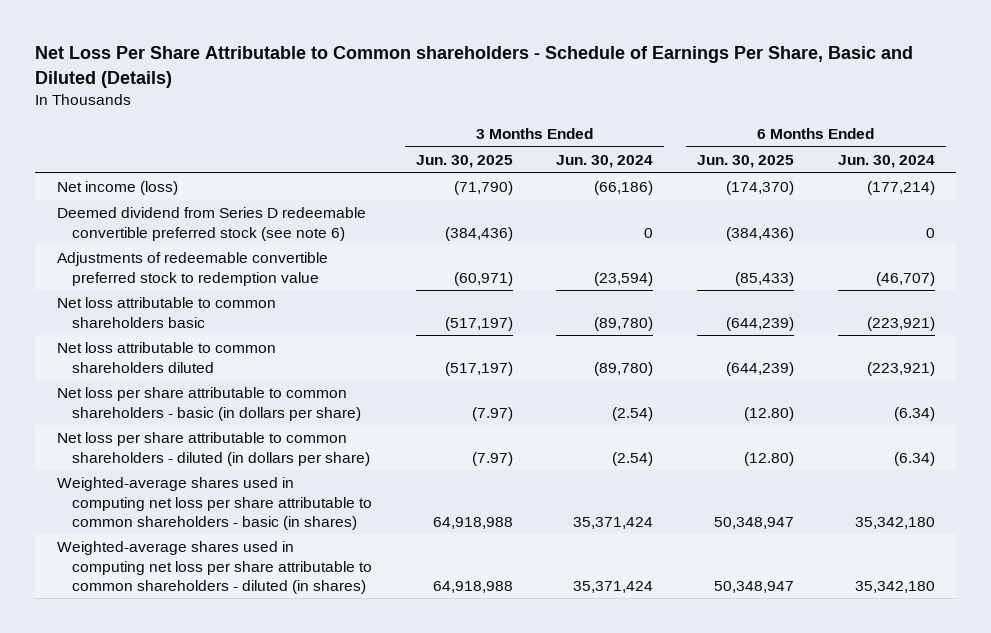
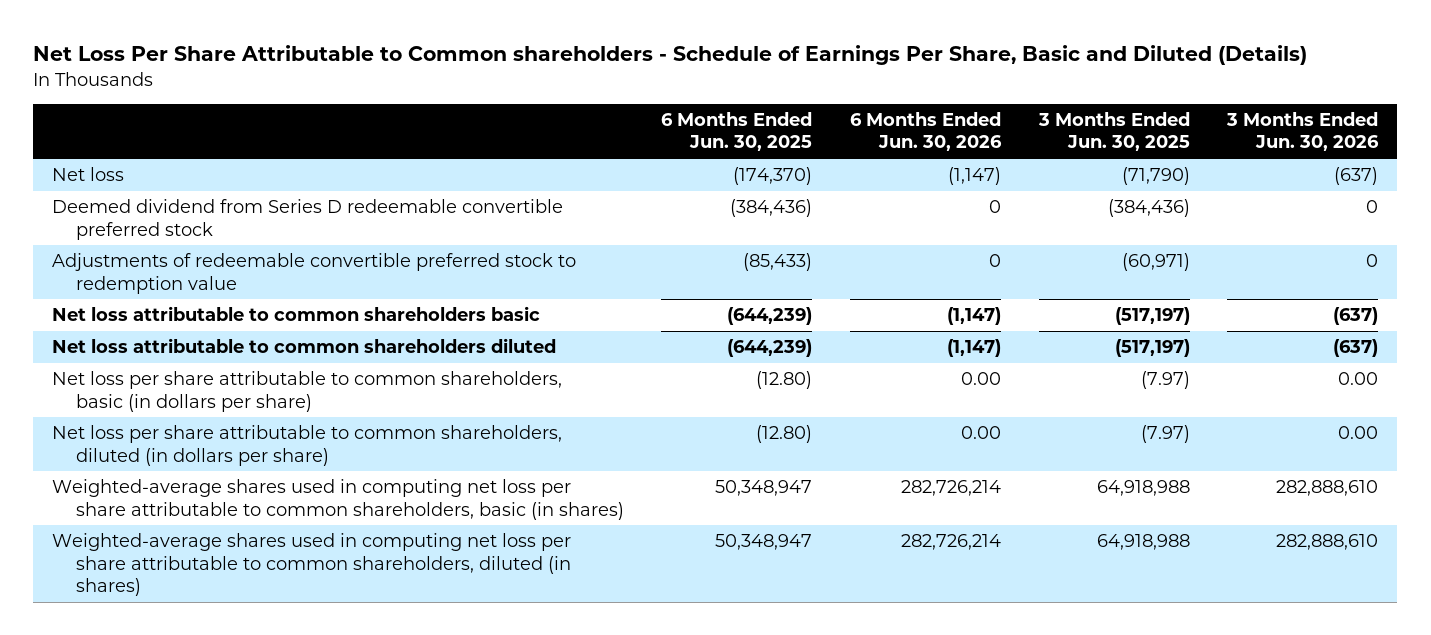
- | 3 Months Ended Jun. 30, 2025 | 3 Months Ended Jun. 30, 2024 | 6 Months Ended Jun. 30, 2025 | 6 Months Ended Jun. 30, 2024
+ | 6 Months Ended Jun. 30, 2025 | 6 Months Ended Jun. 30, 2026 | 3 Months Ended Jun. 30, 2025 | 3 Months Ended Jun. 30, 2026
- Net income (loss) | (71,790) | (66,186) | (174,370) | (177,214)
- Deemed dividend from Series D redeemable convertible preferred stock (see note 6) | (384,436) | 0 | (384,436) | 0
+ Net loss | (174,370) | (1,147) | (71,790) | (637)
+ Deemed dividend from Series D redeemable convertible preferred stock | (384,436) | 0 | (384,436) | 0
- Net loss per share attributable to common shareholders - basic (in dollars per share) | (7.97) | (2.54) | (12.80) | (6.34)
- Net loss per share attributable to common shareholders - diluted (in dollars per share) | (7.97) | (2.54) | (12.80) | (6.34)
- Weighted-average shares used in computing net loss per share attributable to common shareholders - basic (in shares) | 64,918,988 | 35,371,424 | 50,348,947 | 35,342,180
- Weighted-average shares used in computing net loss per share attributable to common shareholders - diluted (in shares) | 64,918,988 | 35,371,424 | 50,348,947 | 35,342,180
+ Net loss per share attributable to common shareholders, basic (in dollars per share) | (12.80) | 0.00 | (7.97) | 0.00
+ Net loss per share attributable to common shareholders, diluted (in dollars per share) | (12.80) | 0.00 | (7.97) | 0.00
+ Weighted-average shares used in computing net loss per share attributable to common shareholders, basic (in shares) | 50,348,947 | 282,726,214 | 64,918,988 | 282,888,610
+ Weighted-average shares used in computing net loss per share attributable to common shareholders, diluted (in shares) | 50,348,947 | 282,726,214 | 64,918,988 | 282,888,610

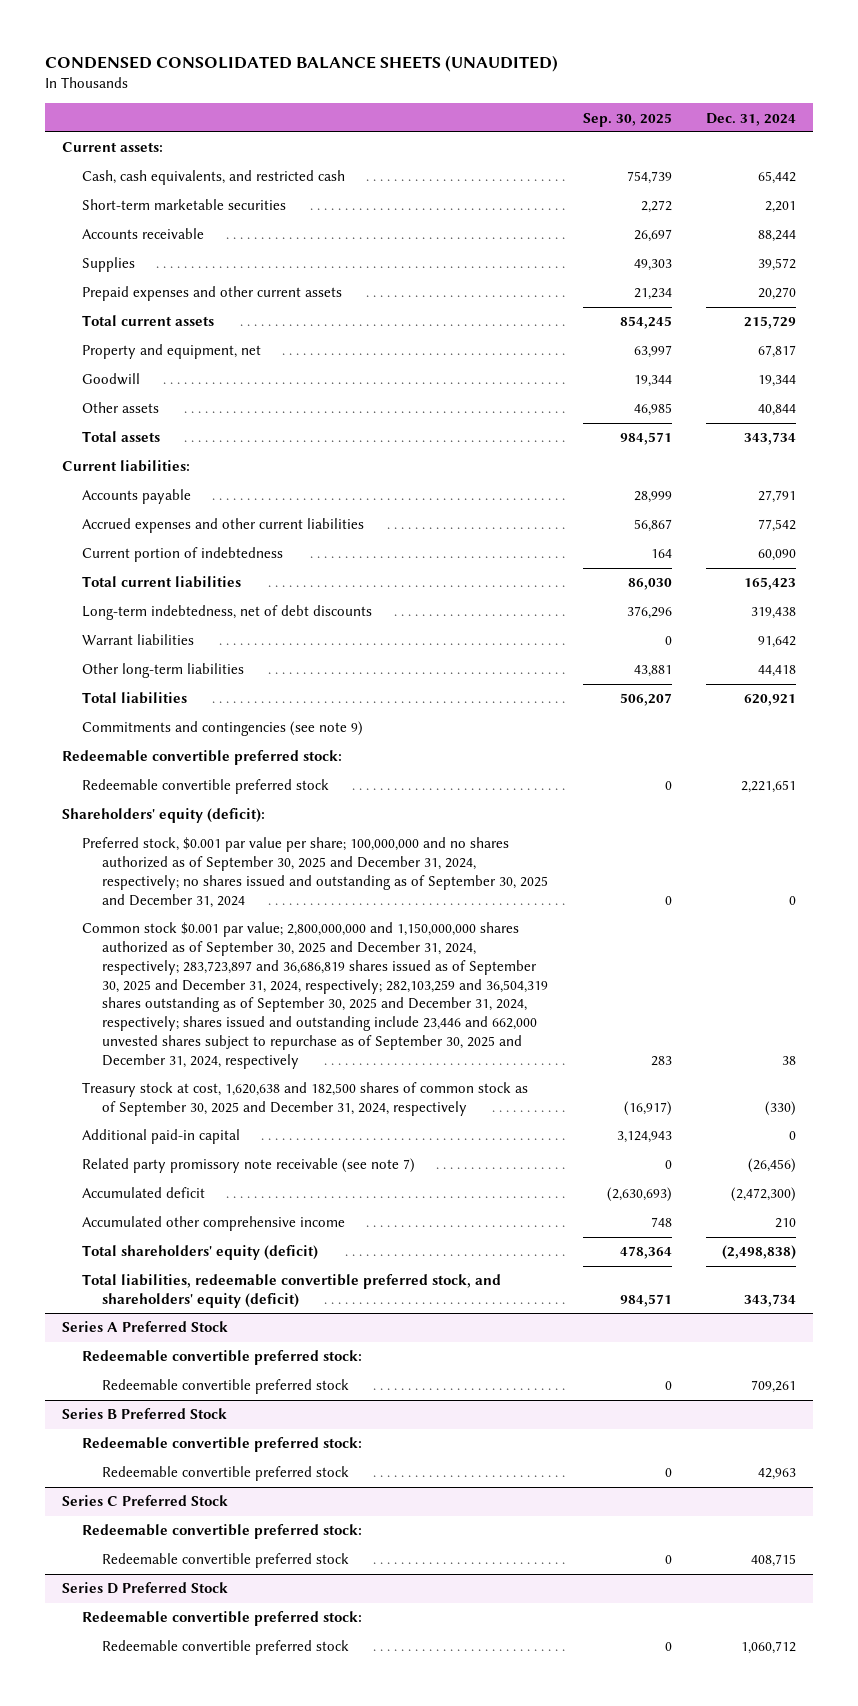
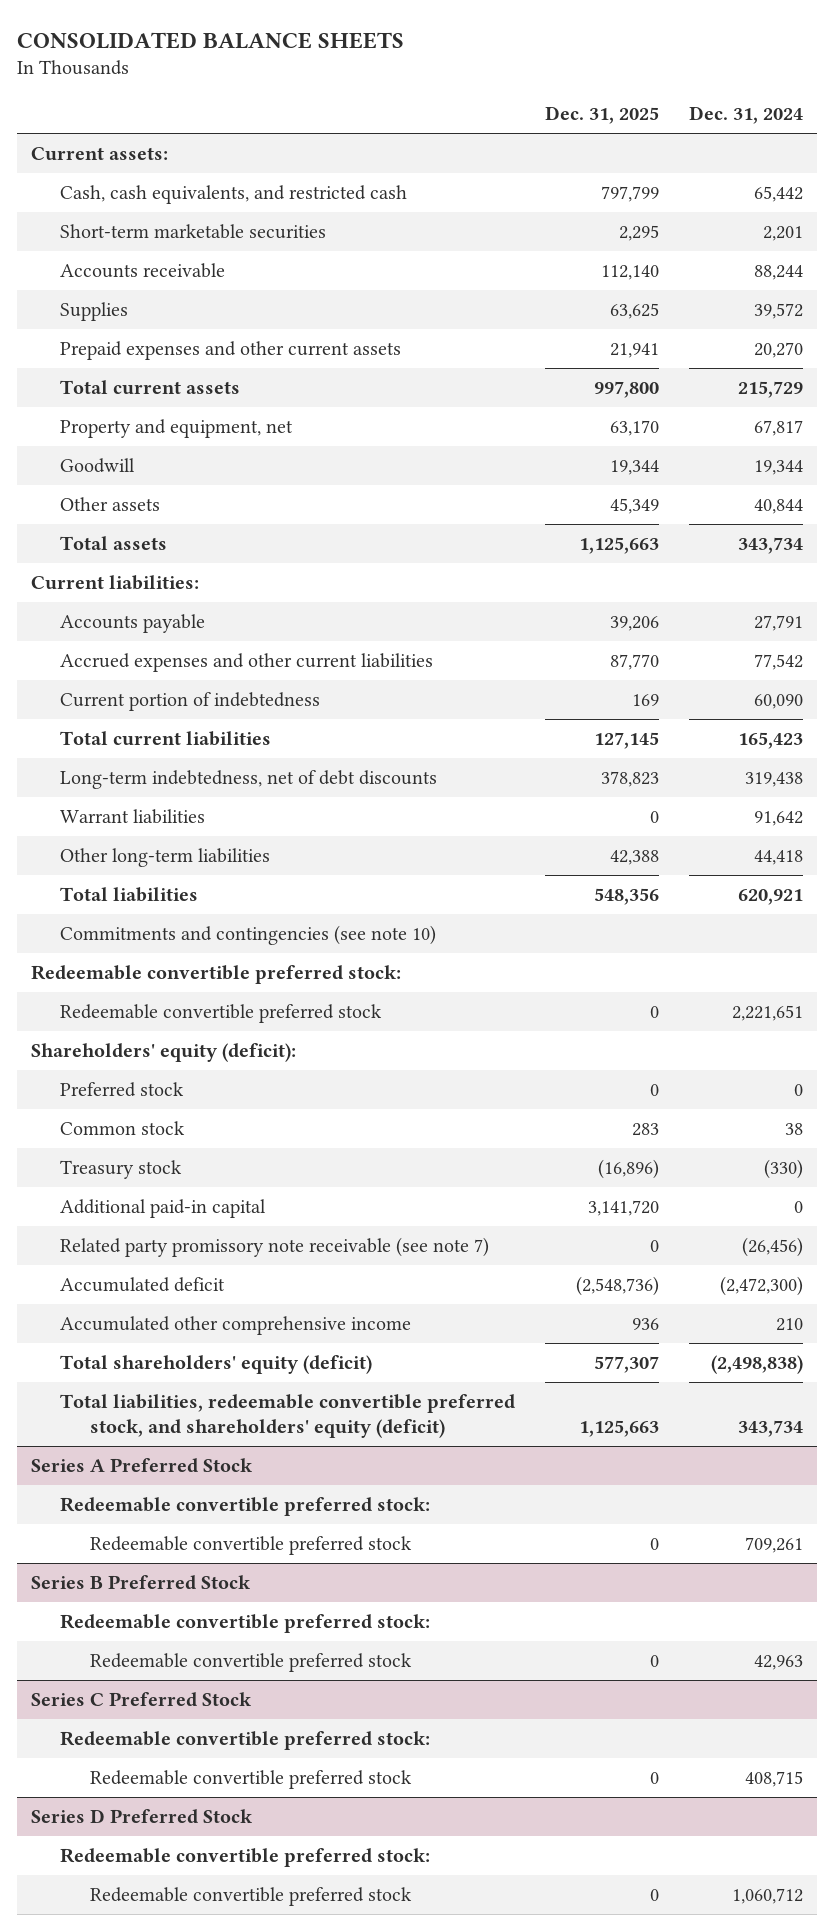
- CONDENSED CONSOLIDATED BALANCE SHEETS (UNAUDITED)
+ CONSOLIDATED BALANCE SHEETS
- | Sep. 30, 2025 | Dec. 31, 2024
+ | Dec. 31, 2025 | Dec. 31, 2024
- Commitments and contingencies (see note 9)
+ Commitments and contingencies (see note 10)
- Preferred stock, $0.001 par value per share; 100,000,000 and no shares authorized as of September 30, 2025 and December 31, 2024, respectively; no shares issued and outstanding as of September 30, 2025 and December 31, 2024 | 0 | 0
- Common stock $0.001 par value; 2,800,000,000 and 1,150,000,000 shares authorized as of September 30, 2025 and December 31, 2024, respectively; 283,723,897 and 36,686,819 shares issued as of September 30, 2025 and December 31, 2024, respectively; 282,103,259 and 36,504,319 shares outstanding as of September 30, 2025 and December 31, 2024, respectively; shares issued and outstanding include 23,446 and 662,000 unvested shares subject to repurchase as of September 30, 2025 and December 31, 2024, respectively | 283 | 38
- Treasury stock at cost, 1,620,638 and 182,500 shares of common stock as of September 30, 2025 and December 31, 2024, respectively | (16,917) | (330)
+ Preferred stock | 0 | 0
+ Common stock | 283 | 38
+ Treasury stock | (16,896) | (330)

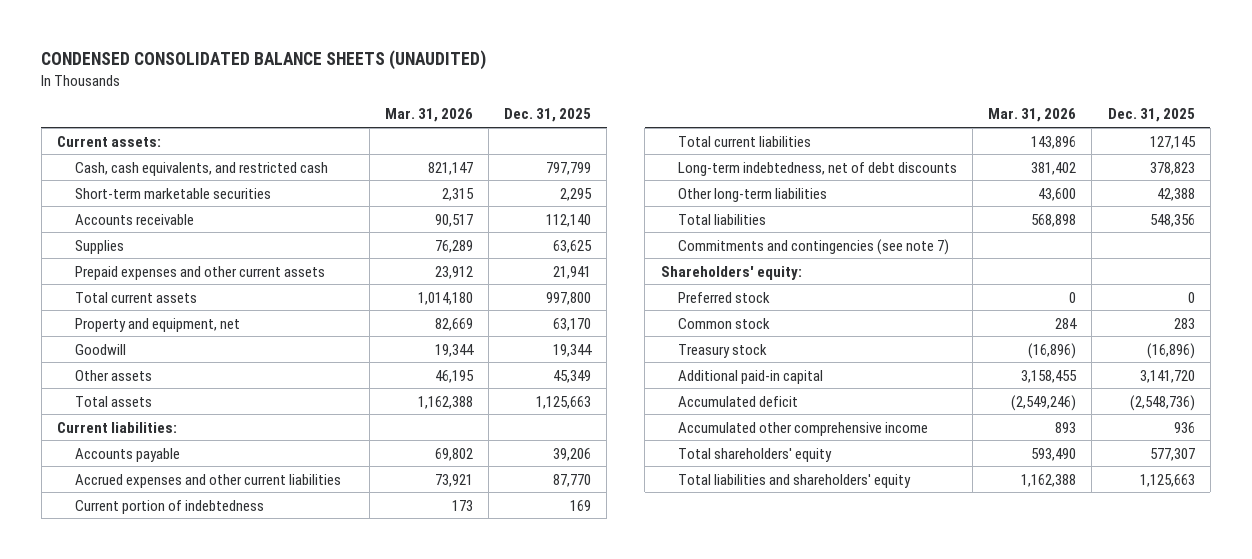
- CONSOLIDATED BALANCE SHEETS
+ CONDENSED CONSOLIDATED BALANCE SHEETS (UNAUDITED)
- | Dec. 31, 2025 | Dec. 31, 2024
+ | Mar. 31, 2026 | Dec. 31, 2025
- Warrant liabilities | 0 | 91,642
- Commitments and contingencies (see note 10)
- Redeemable convertible preferred stock:
- Redeemable convertible preferred stock | 0 | 2,221,651
- Shareholders' equity (deficit):
+ Commitments and contingencies (see note 7)
+ Shareholders' equity:
- Related party promissory note receivable (see note 7) | 0 | (26,456)
- Total shareholders' equity (deficit) | 577,307 | (2,498,838)
- Total liabilities, redeemable convertible preferred stock, and shareholders' equity (deficit) | 1,125,663 | 343,734
- Series A Preferred Stock
- Redeemable convertible preferred stock:
- Redeemable convertible preferred stock | 0 | 709,261
- Series B Preferred Stock
- Redeemable convertible preferred stock:
- Redeemable convertible preferred stock | 0 | 42,963
- Series C Preferred Stock
- Redeemable convertible preferred stock:
- Redeemable convertible preferred stock | 0 | 408,715
- Series D Preferred Stock
- Redeemable convertible preferred stock:
- Redeemable convertible preferred stock | 0 | 1,060,712
+ Total shareholders' equity | 593,490 | 577,307
+ Total liabilities and shareholders' equity | 1,162,388 | 1,125,663

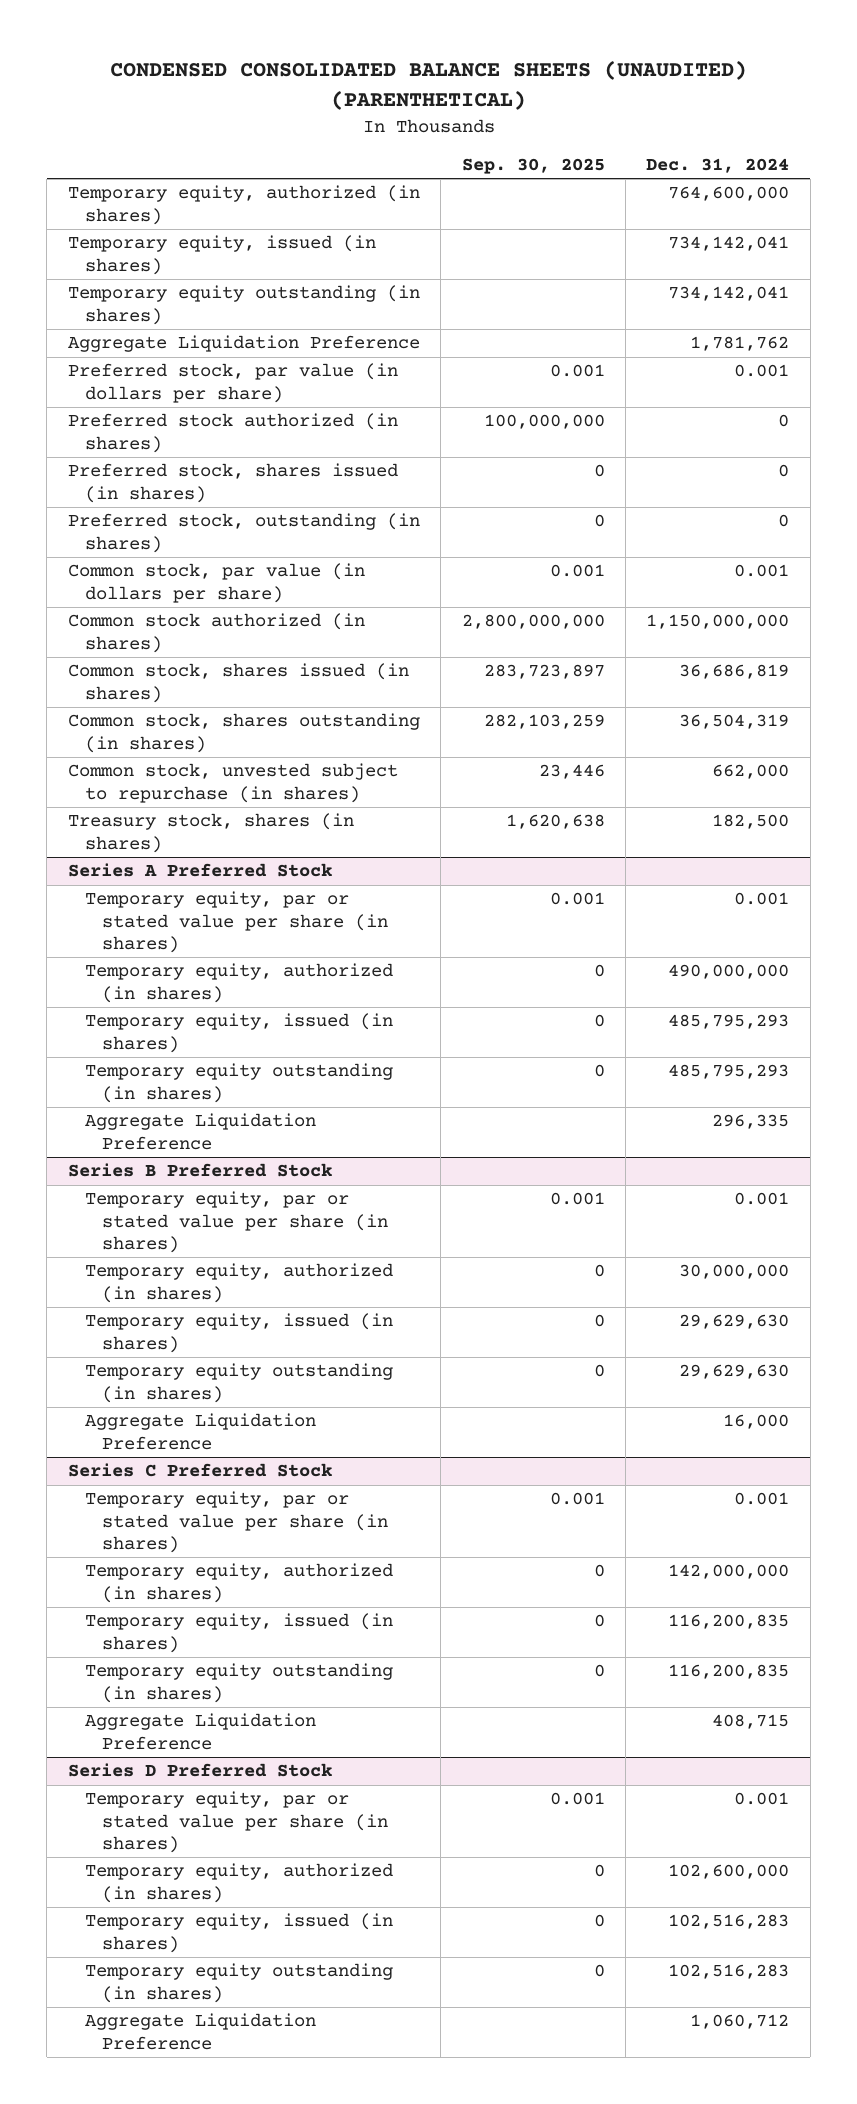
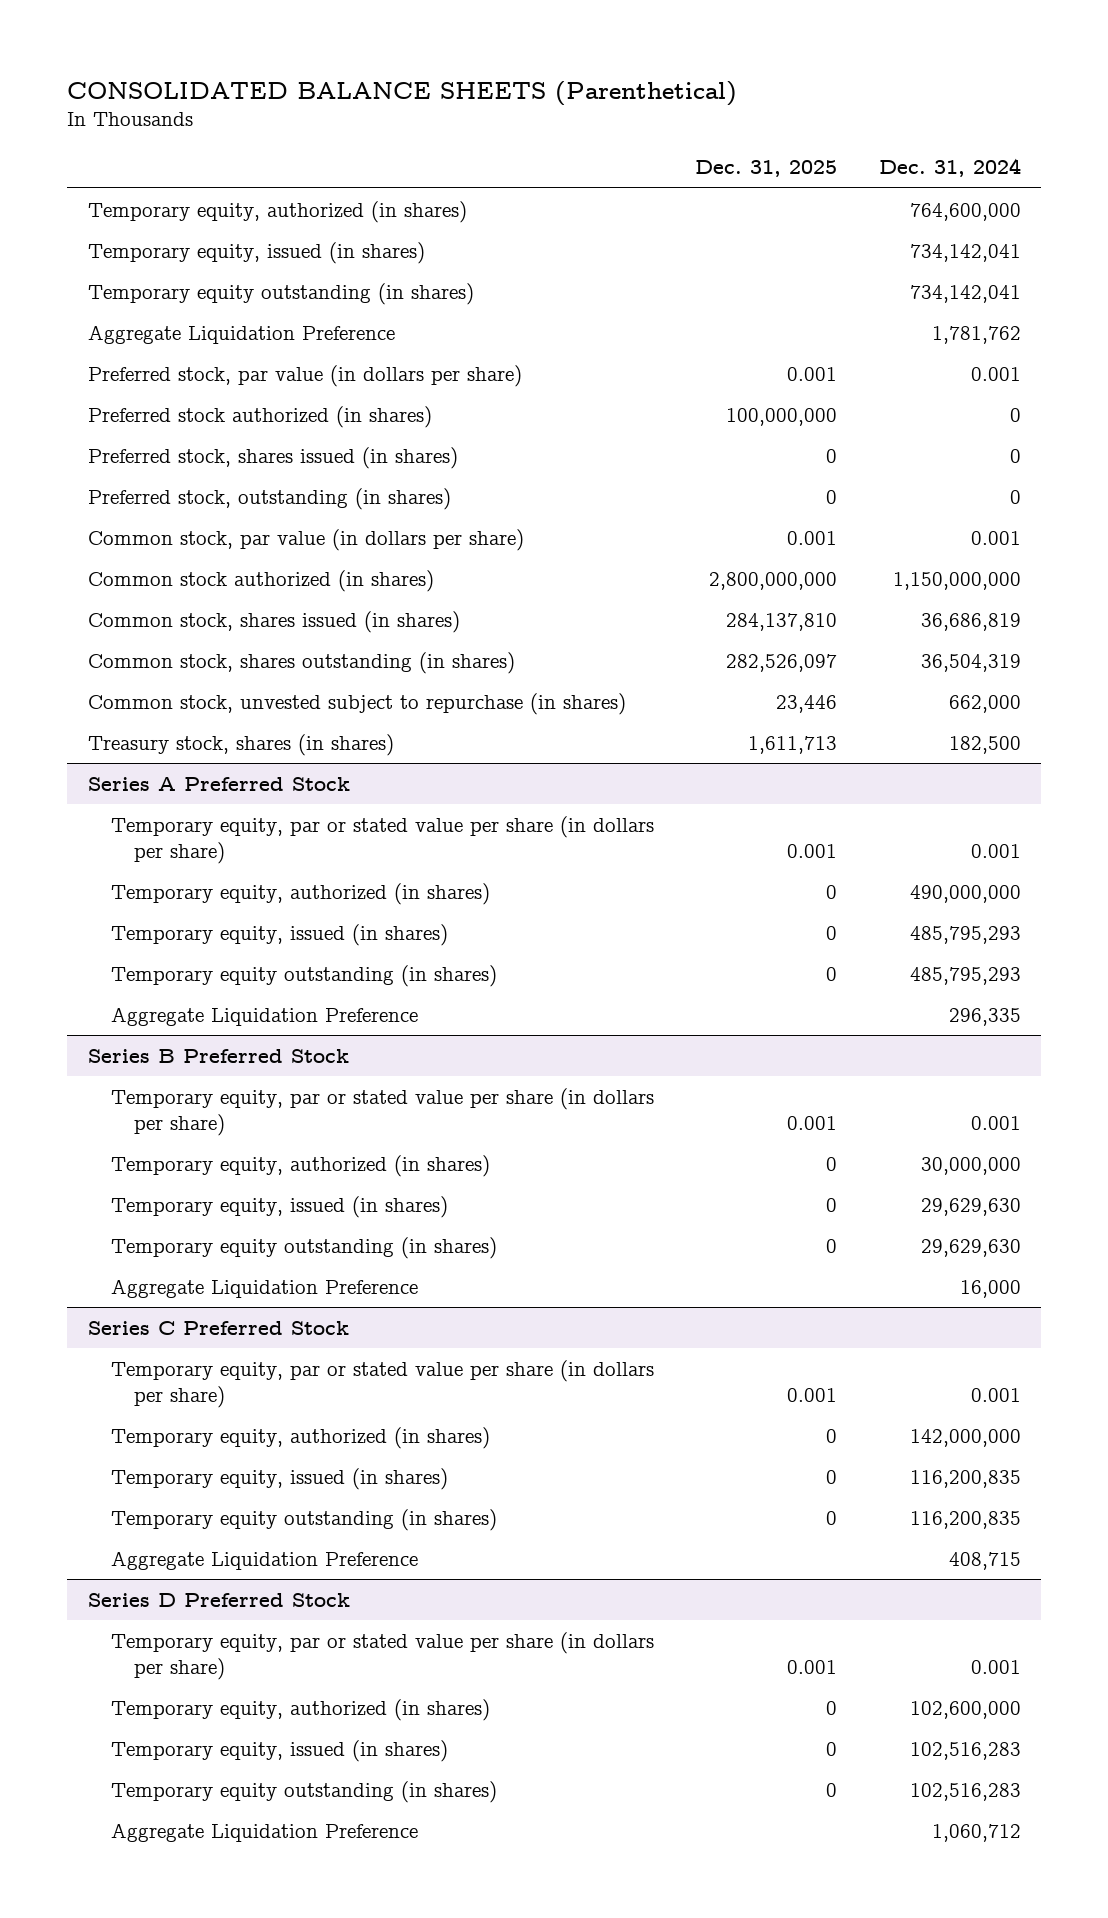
- CONDENSED CONSOLIDATED BALANCE SHEETS (UNAUDITED) (PARENTHETICAL)
+ CONSOLIDATED BALANCE SHEETS (Parenthetical)
- | Sep. 30, 2025 | Dec. 31, 2024
+ | Dec. 31, 2025 | Dec. 31, 2024
@ Series A Preferred Stock
- Temporary equity, par or stated value per share (in shares) | 0.001 | 0.001
+ Temporary equity, par or stated value per share (in dollars per share) | 0.001 | 0.001
@ Series B Preferred Stock
- Temporary equity, par or stated value per share (in shares) | 0.001 | 0.001
+ Temporary equity, par or stated value per share (in dollars per share) | 0.001 | 0.001
@ Series C Preferred Stock
- Temporary equity, par or stated value per share (in shares) | 0.001 | 0.001
+ Temporary equity, par or stated value per share (in dollars per share) | 0.001 | 0.001
@ Series D Preferred Stock
- Temporary equity, par or stated value per share (in shares) | 0.001 | 0.001
+ Temporary equity, par or stated value per share (in dollars per share) | 0.001 | 0.001

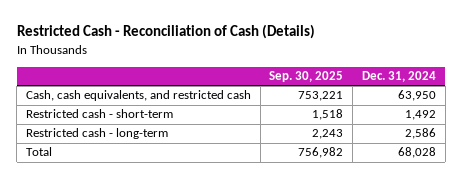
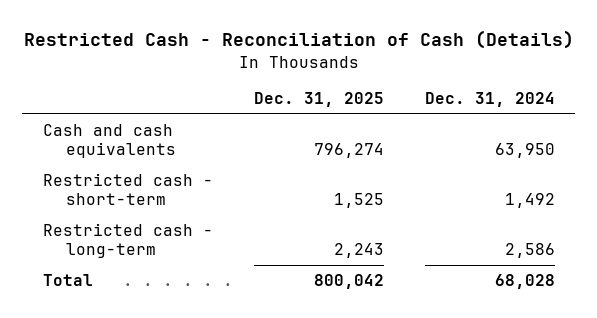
- | Sep. 30, 2025 | Dec. 31, 2024
+ | Dec. 31, 2025 | Dec. 31, 2024
- Cash, cash equivalents, and restricted cash | 753,221 | 63,950
+ Cash and cash equivalents | 796,274 | 63,950

